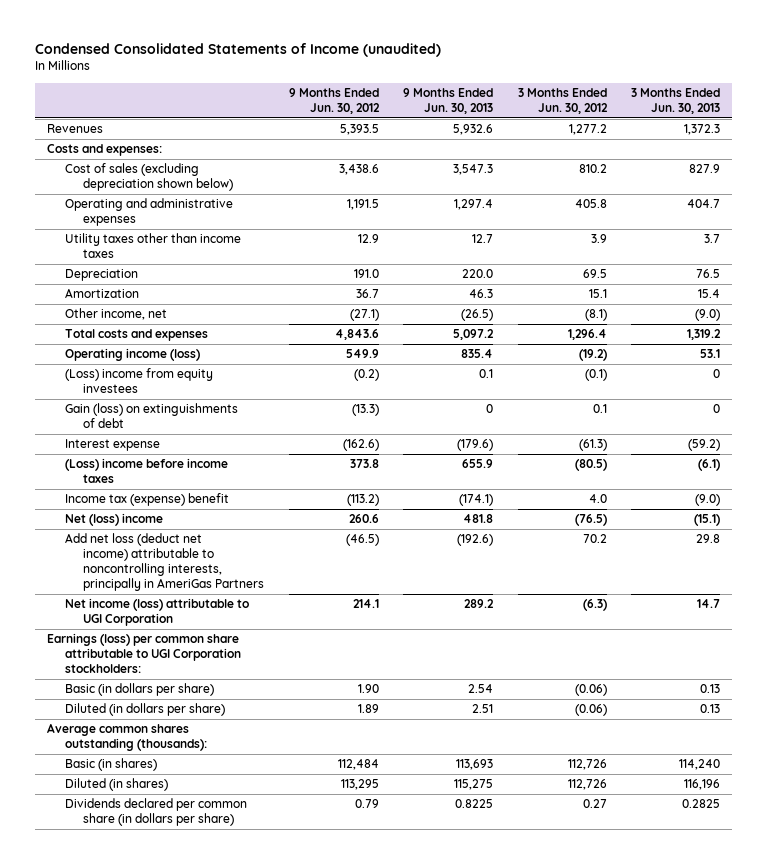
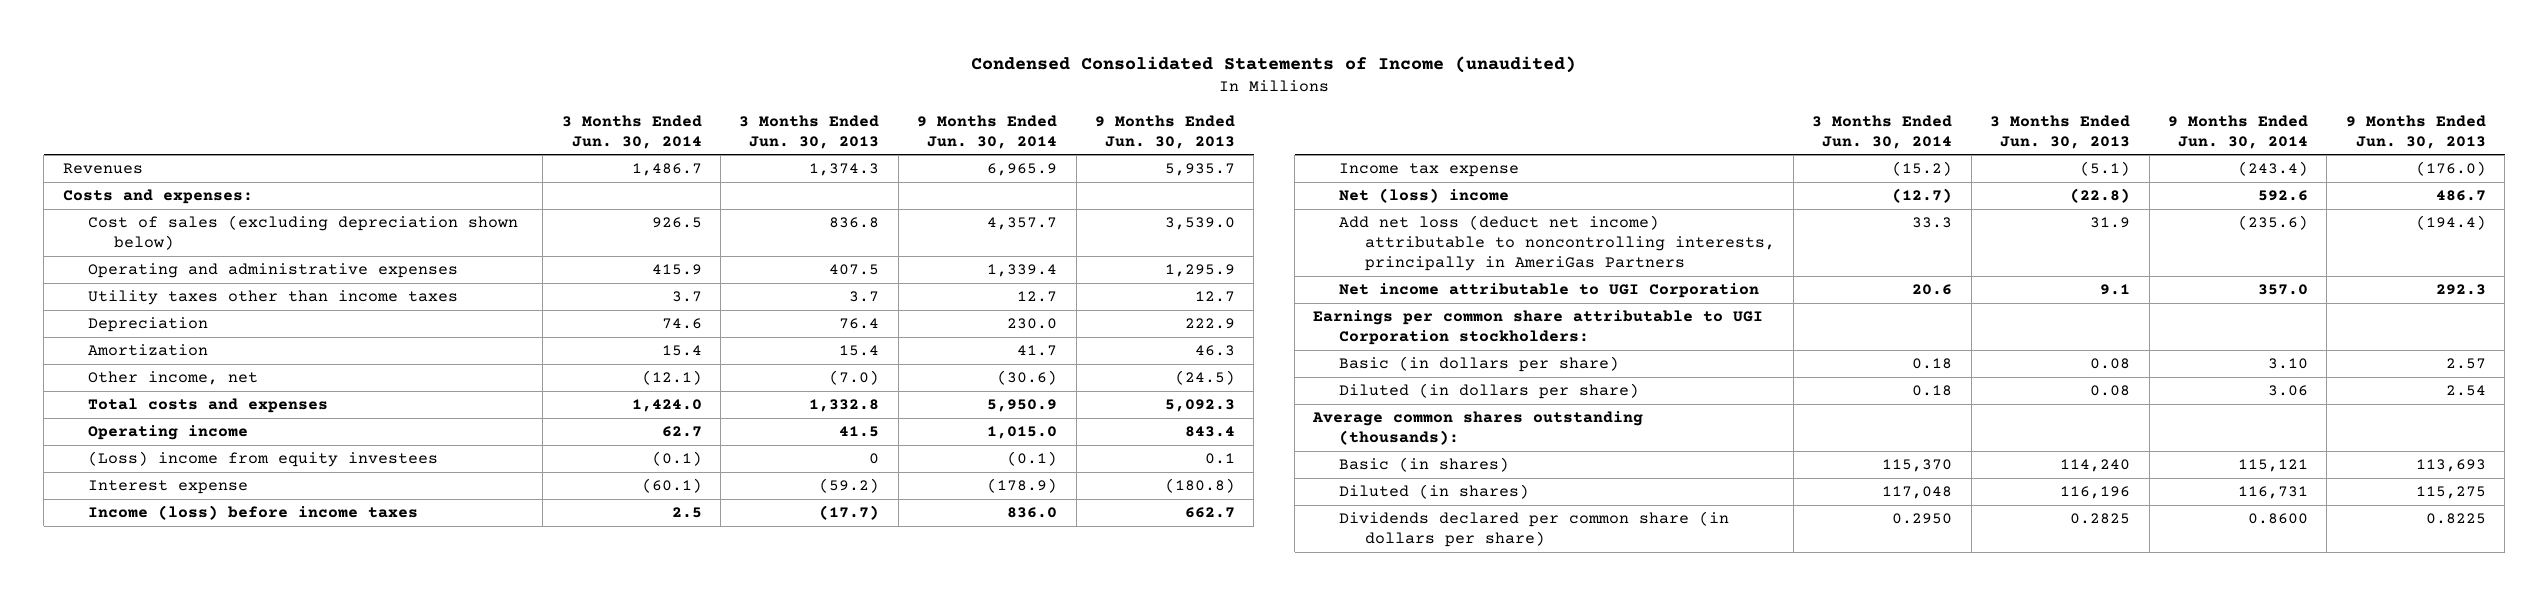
- | 9 Months Ended Jun. 30, 2012 | 9 Months Ended Jun. 30, 2013 | 3 Months Ended Jun. 30, 2012 | 3 Months Ended Jun. 30, 2013
+ | 3 Months Ended Jun. 30, 2014 | 3 Months Ended Jun. 30, 2013 | 9 Months Ended Jun. 30, 2014 | 9 Months Ended Jun. 30, 2013
- Revenues | 5,393.5 | 5,932.6 | 1,277.2 | 1,372.3
+ Revenues | 1,486.7 | 1,374.3 | 6,965.9 | 5,935.7
- Cost of sales (excluding depreciation shown below) | 3,438.6 | 3,547.3 | 810.2 | 827.9
- Operating and administrative expenses | 1,191.5 | 1,297.4 | 405.8 | 404.7
+ Cost of sales (excluding depreciation shown below) | 926.5 | 836.8 | 4,357.7 | 3,539.0
+ Operating and administrative expenses | 415.9 | 407.5 | 1,339.4 | 1,295.9
- Depreciation | 191.0 | 220.0 | 69.5 | 76.5
+ Depreciation | 74.6 | 76.4 | 230.0 | 222.9
- Other income, net | (27.1) | (26.5) | (8.1) | (9.0)
- Total costs and expenses | 4,843.6 | 5,097.2 | 1,296.4 | 1,319.2
- Operating income (loss) | 549.9 | 835.4 | (19.2) | 53.1
+ Other income, net | (12.1) | (7.0) | (30.6) | (24.5)
+ Total costs and expenses | 1,424.0 | 1,332.8 | 5,950.9 | 5,092.3
+ Operating income | 62.7 | 41.5 | 1,015.0 | 843.4
- Gain (loss) on extinguishments of debt | (13.3) | 0 | 0.1 | 0
- Interest expense | (162.6) | (179.6) | (61.3) | (59.2)
- (Loss) income before income taxes | 373.8 | 655.9 | (80.5) | (6.1)
- Income tax (expense) benefit | (113.2) | (174.1) | 4.0 | (9.0)
- Net (loss) income | 260.6 | 481.8 | (76.5) | (15.1)
- Add net loss (deduct net income) attributable to noncontrolling interests, principally in AmeriGas Partners | (46.5) | (192.6) | 70.2 | 29.8
- Net income (loss) attributable to UGI Corporation | 214.1 | 289.2 | (6.3) | 14.7
- Earnings (loss) per common share attributable to UGI Corporation stockholders:
- Basic (in dollars per share) | 1.90 | 2.54 | (0.06) | 0.13
- Diluted (in dollars per share) | 1.89 | 2.51 | (0.06) | 0.13
+ Interest expense | (60.1) | (59.2) | (178.9) | (180.8)
+ Income (loss) before income taxes | 2.5 | (17.7) | 836.0 | 662.7
+ Income tax expense | (15.2) | (5.1) | (243.4) | (176.0)
+ Net (loss) income | (12.7) | (22.8) | 592.6 | 486.7
+ Add net loss (deduct net income) attributable to noncontrolling interests, principally in AmeriGas Partners | 33.3 | 31.9 | (235.6) | (194.4)
+ Net income attributable to UGI Corporation | 20.6 | 9.1 | 357.0 | 292.3
+ Earnings per common share attributable to UGI Corporation stockholders:
+ Basic (in dollars per share) | 0.18 | 0.08 | 3.10 | 2.57
+ Diluted (in dollars per share) | 0.18 | 0.08 | 3.06 | 2.54

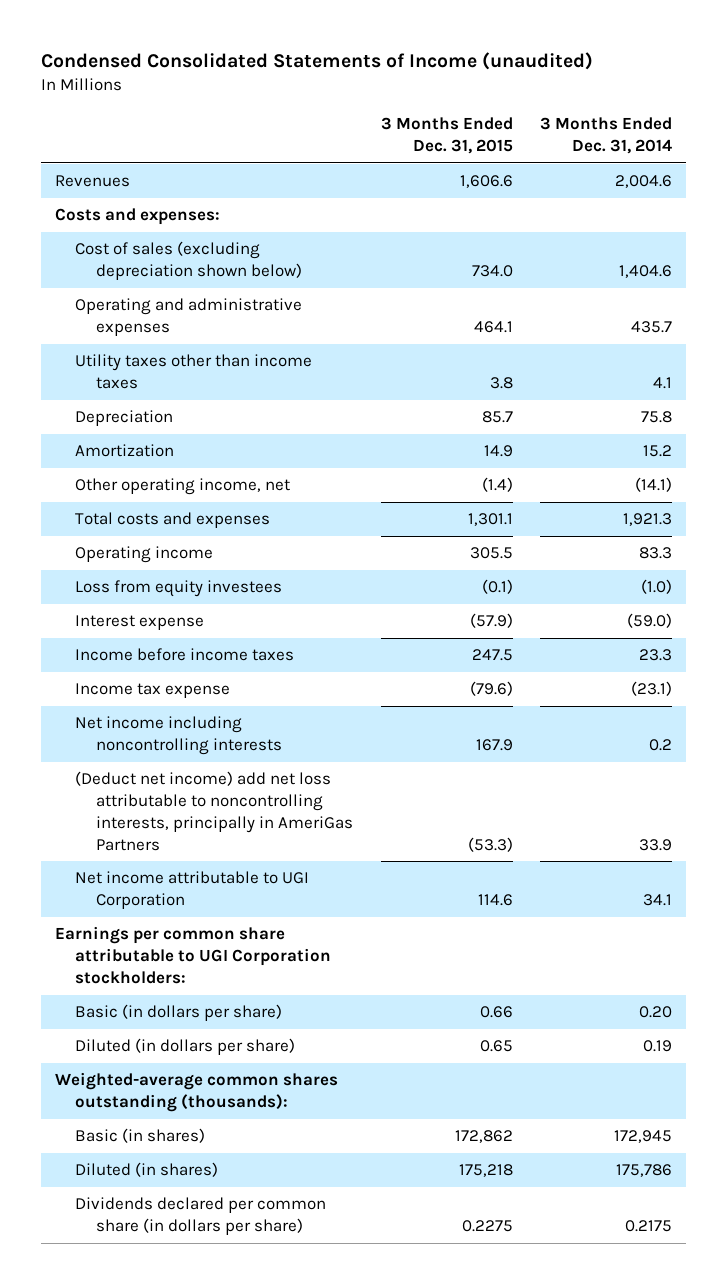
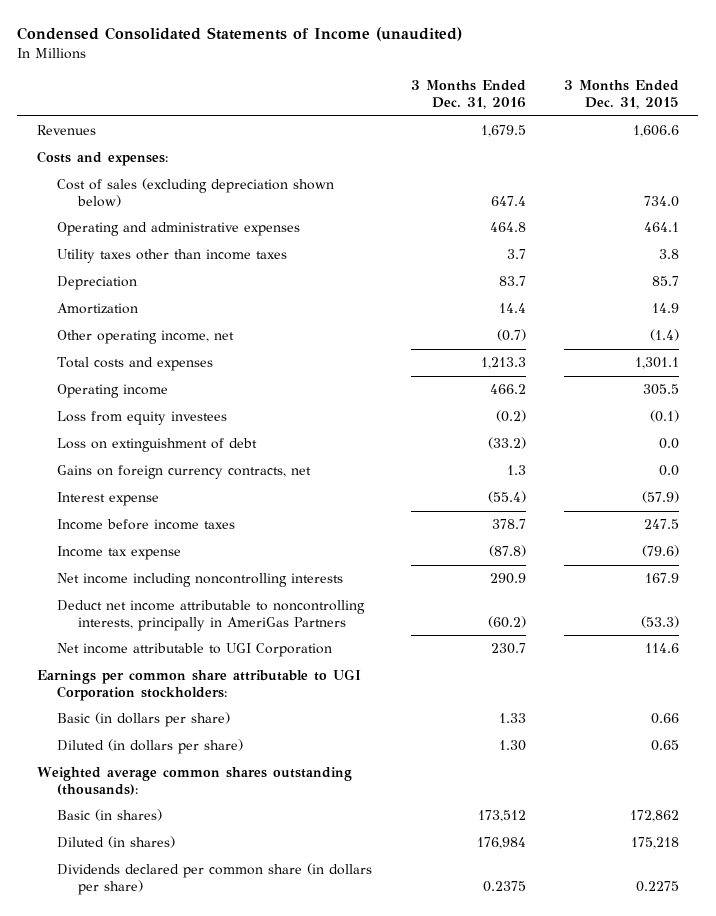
- | 3 Months Ended Dec. 31, 2015 | 3 Months Ended Dec. 31, 2014
+ | 3 Months Ended Dec. 31, 2016 | 3 Months Ended Dec. 31, 2015
+ Loss on extinguishment of debt | (33.2) | 0.0
+ Gains on foreign currency contracts, net | 1.3 | 0.0
- (Deduct net income) add net loss attributable to noncontrolling interests, principally in AmeriGas Partners | (53.3) | 33.9
+ Deduct net income attributable to noncontrolling interests, principally in AmeriGas Partners | (60.2) | (53.3)
- Weighted-average common shares outstanding (thousands):
+ Weighted average common shares outstanding (thousands):

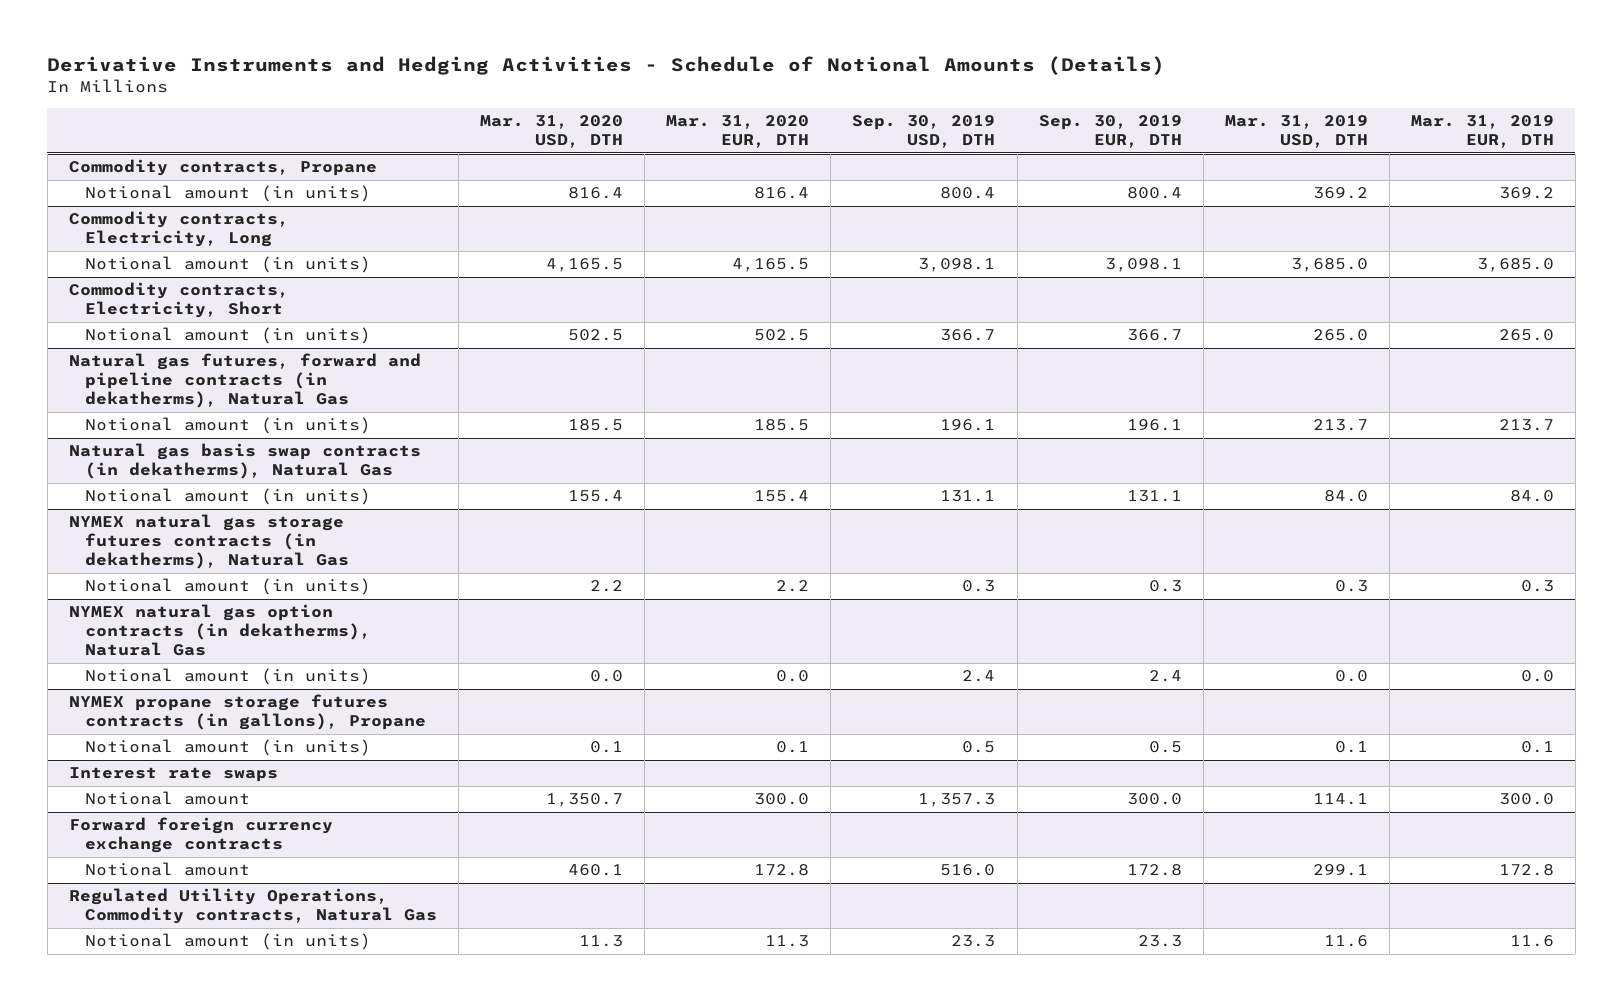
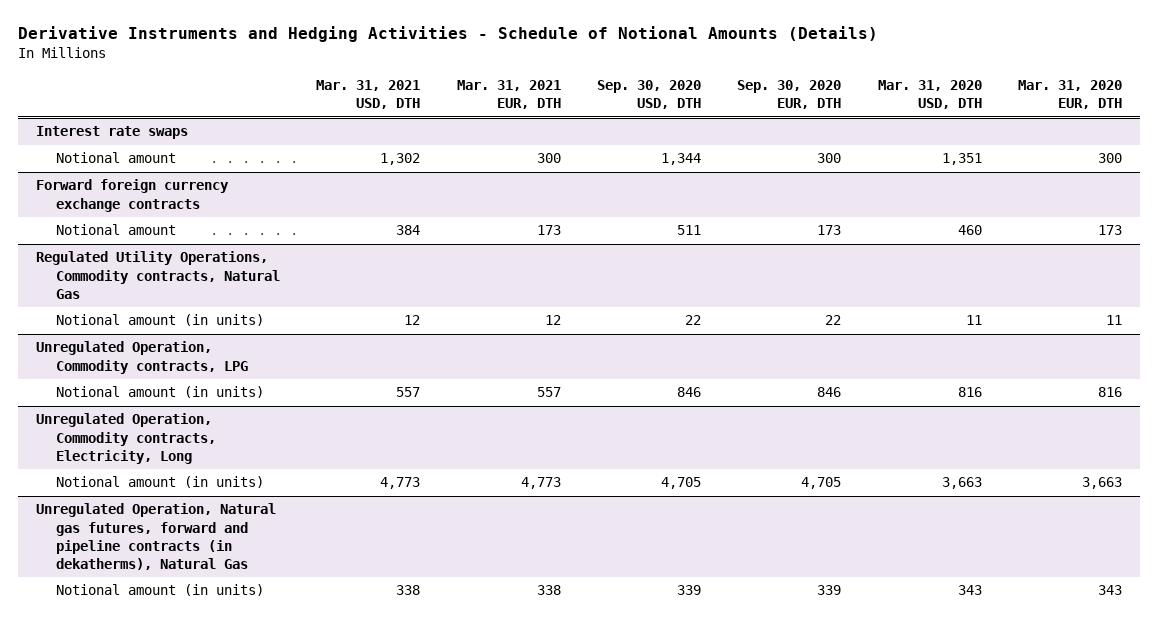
- | Mar. 31, 2020 USD, DTH | Mar. 31, 2020 EUR, DTH | Sep. 30, 2019 USD, DTH | Sep. 30, 2019 EUR, DTH | Mar. 31, 2019 USD, DTH | Mar. 31, 2019 EUR, DTH
+ | Mar. 31, 2021 USD, DTH | Mar. 31, 2021 EUR, DTH | Sep. 30, 2020 USD, DTH | Sep. 30, 2020 EUR, DTH | Mar. 31, 2020 USD, DTH | Mar. 31, 2020 EUR, DTH
- Commodity contracts, Propane
- Notional amount (in units) | 816.4 | 816.4 | 800.4 | 800.4 | 369.2 | 369.2
- Commodity contracts, Electricity, Long
- Notional amount (in units) | 4,165.5 | 4,165.5 | 3,098.1 | 3,098.1 | 3,685.0 | 3,685.0
- Commodity contracts, Electricity, Short
- Notional amount (in units) | 502.5 | 502.5 | 366.7 | 366.7 | 265.0 | 265.0
- Natural gas futures, forward and pipeline contracts (in dekatherms), Natural Gas
- Notional amount (in units) | 185.5 | 185.5 | 196.1 | 196.1 | 213.7 | 213.7
- Natural gas basis swap contracts (in dekatherms), Natural Gas
- Notional amount (in units) | 155.4 | 155.4 | 131.1 | 131.1 | 84.0 | 84.0
- NYMEX natural gas storage futures contracts (in dekatherms), Natural Gas
- Notional amount (in units) | 2.2 | 2.2 | 0.3 | 0.3 | 0.3 | 0.3
- NYMEX natural gas option contracts (in dekatherms), Natural Gas
- Notional amount (in units) | 0.0 | 0.0 | 2.4 | 2.4 | 0.0 | 0.0
- NYMEX propane storage futures contracts (in gallons), Propane
- Notional amount (in units) | 0.1 | 0.1 | 0.5 | 0.5 | 0.1 | 0.1
@ Interest rate swaps
- Notional amount | 1,350.7 | 300.0 | 1,357.3 | 300.0 | 114.1 | 300.0
+ Notional amount | 1,302 | 300 | 1,344 | 300 | 1,351 | 300
@ Forward foreign currency exchange contracts
- Notional amount | 460.1 | 172.8 | 516.0 | 172.8 | 299.1 | 172.8
+ Notional amount | 384 | 173 | 511 | 173 | 460 | 173
@ Regulated Utility Operations, Commodity contracts, Natural Gas
- Notional amount (in units) | 11.3 | 11.3 | 23.3 | 23.3 | 11.6 | 11.6
+ Notional amount (in units) | 12 | 12 | 22 | 22 | 11 | 11
+ Unregulated Operation, Commodity contracts, LPG
+ Notional amount (in units) | 557 | 557 | 846 | 846 | 816 | 816
+ Unregulated Operation, Commodity contracts, Electricity, Long
+ Notional amount (in units) | 4,773 | 4,773 | 4,705 | 4,705 | 3,663 | 3,663
+ Unregulated Operation, Natural gas futures, forward and pipeline contracts (in dekatherms), Natural Gas
+ Notional amount (in units) | 338 | 338 | 339 | 339 | 343 | 343

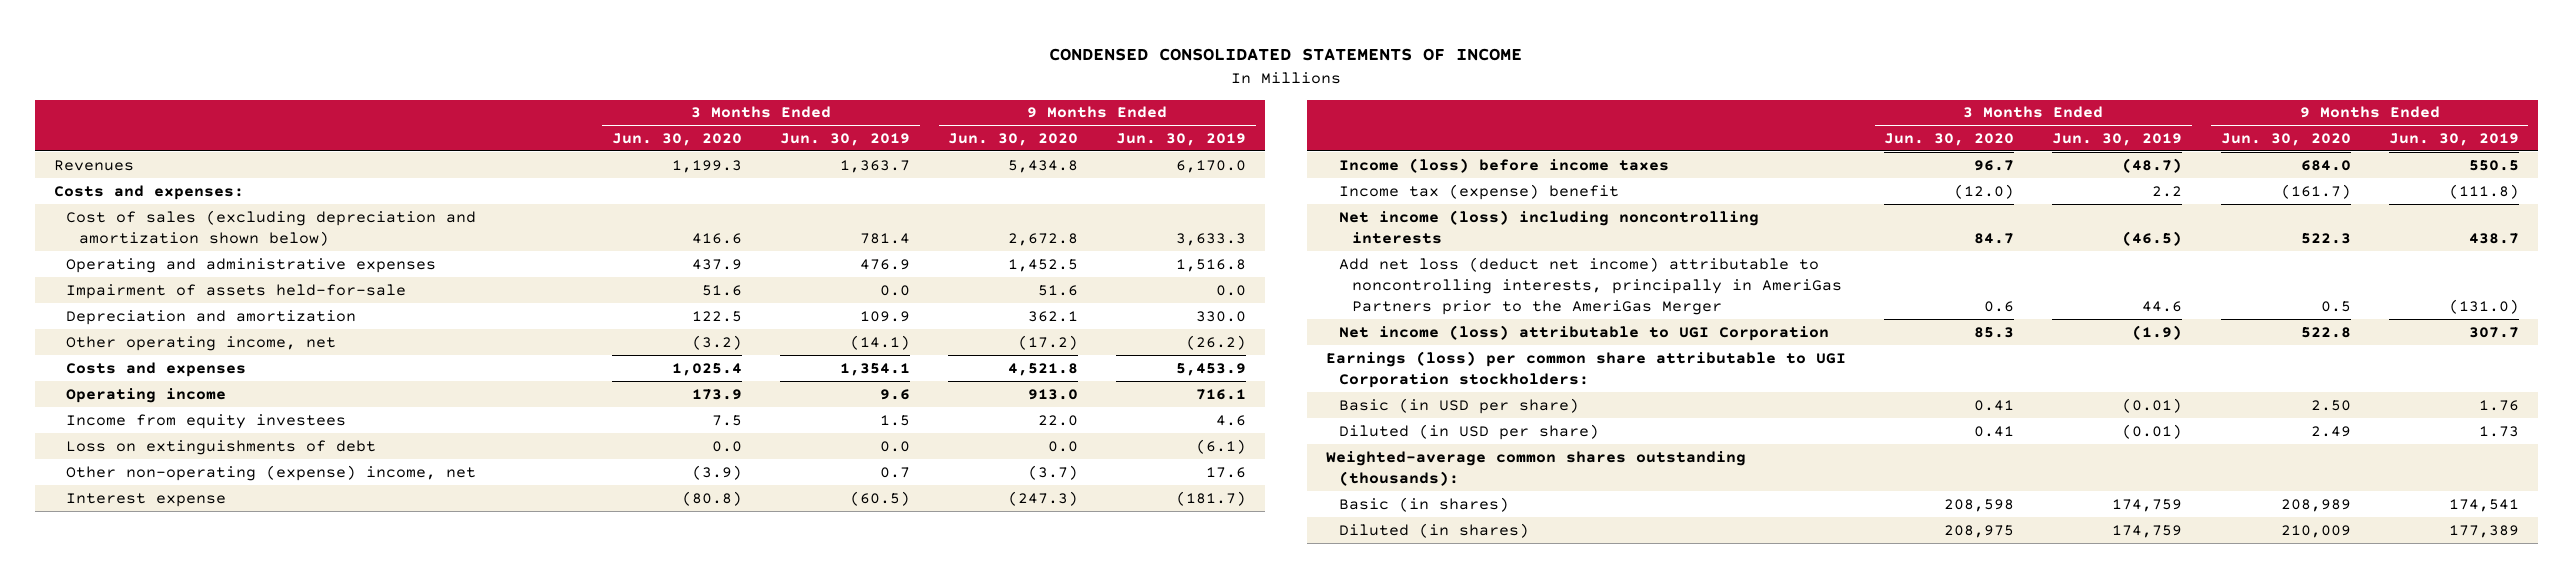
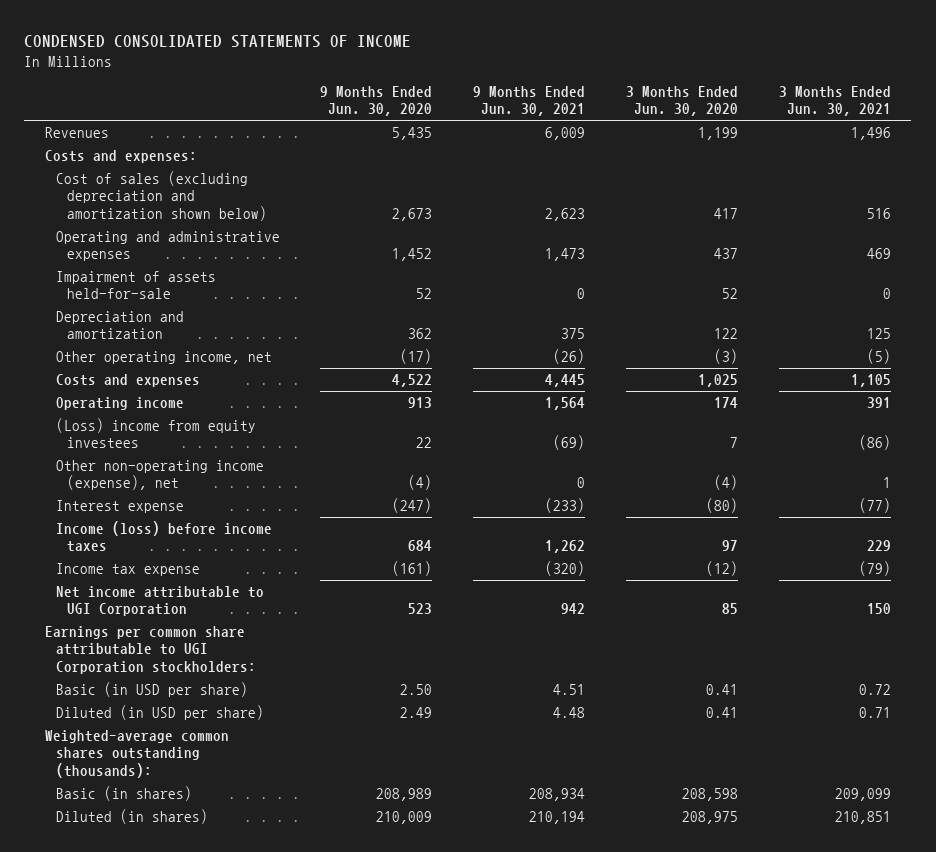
- | 3 Months Ended Jun. 30, 2020 | 3 Months Ended Jun. 30, 2019 | 9 Months Ended Jun. 30, 2020 | 9 Months Ended Jun. 30, 2019
+ | 9 Months Ended Jun. 30, 2020 | 9 Months Ended Jun. 30, 2021 | 3 Months Ended Jun. 30, 2020 | 3 Months Ended Jun. 30, 2021
- Revenues | 1,199.3 | 1,363.7 | 5,434.8 | 6,170.0
+ Revenues | 5,435 | 6,009 | 1,199 | 1,496
- Cost of sales (excluding depreciation and amortization shown below) | 416.6 | 781.4 | 2,672.8 | 3,633.3
- Operating and administrative expenses | 437.9 | 476.9 | 1,452.5 | 1,516.8
- Impairment of assets held-for-sale | 51.6 | 0.0 | 51.6 | 0.0
- Depreciation and amortization | 122.5 | 109.9 | 362.1 | 330.0
- Other operating income, net | (3.2) | (14.1) | (17.2) | (26.2)
- Costs and expenses | 1,025.4 | 1,354.1 | 4,521.8 | 5,453.9
- Operating income | 173.9 | 9.6 | 913.0 | 716.1
- Income from equity investees | 7.5 | 1.5 | 22.0 | 4.6
- Loss on extinguishments of debt | 0.0 | 0.0 | 0.0 | (6.1)
- Other non-operating (expense) income, net | (3.9) | 0.7 | (3.7) | 17.6
- Interest expense | (80.8) | (60.5) | (247.3) | (181.7)
- Income (loss) before income taxes | 96.7 | (48.7) | 684.0 | 550.5
- Income tax (expense) benefit | (12.0) | 2.2 | (161.7) | (111.8)
- Net income (loss) including noncontrolling interests | 84.7 | (46.5) | 522.3 | 438.7
- Add net loss (deduct net income) attributable to noncontrolling interests, principally in AmeriGas Partners prior to the AmeriGas Merger | 0.6 | 44.6 | 0.5 | (131.0)
- Net income (loss) attributable to UGI Corporation | 85.3 | (1.9) | 522.8 | 307.7
- Earnings (loss) per common share attributable to UGI Corporation stockholders:
+ Cost of sales (excluding depreciation and amortization shown below) | 2,673 | 2,623 | 417 | 516
+ Operating and administrative expenses | 1,452 | 1,473 | 437 | 469
+ Impairment of assets held-for-sale | 52 | 0 | 52 | 0
+ Depreciation and amortization | 362 | 375 | 122 | 125
+ Other operating income, net | (17) | (26) | (3) | (5)
+ Costs and expenses | 4,522 | 4,445 | 1,025 | 1,105
+ Operating income | 913 | 1,564 | 174 | 391
+ (Loss) income from equity investees | 22 | (69) | 7 | (86)
+ Other non-operating income (expense), net | (4) | 0 | (4) | 1
+ Interest expense | (247) | (233) | (80) | (77)
+ Income (loss) before income taxes | 684 | 1,262 | 97 | 229
+ Income tax expense | (161) | (320) | (12) | (79)
+ Net income attributable to UGI Corporation | 523 | 942 | 85 | 150
+ Earnings per common share attributable to UGI Corporation stockholders:

